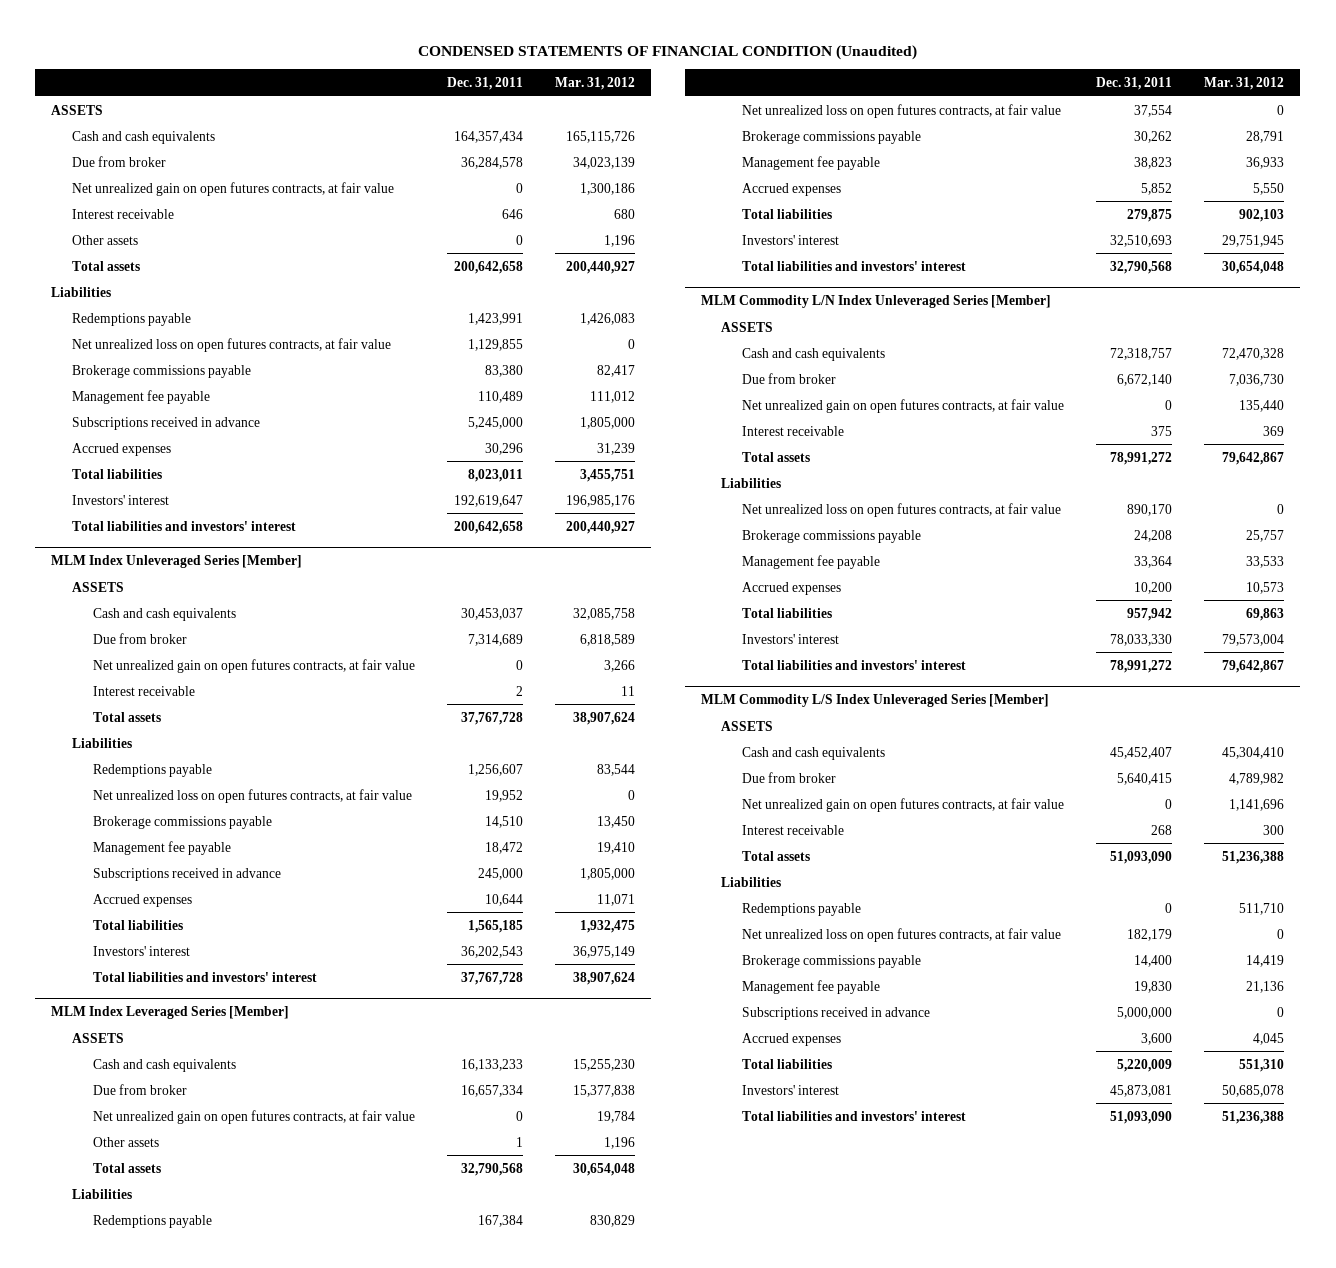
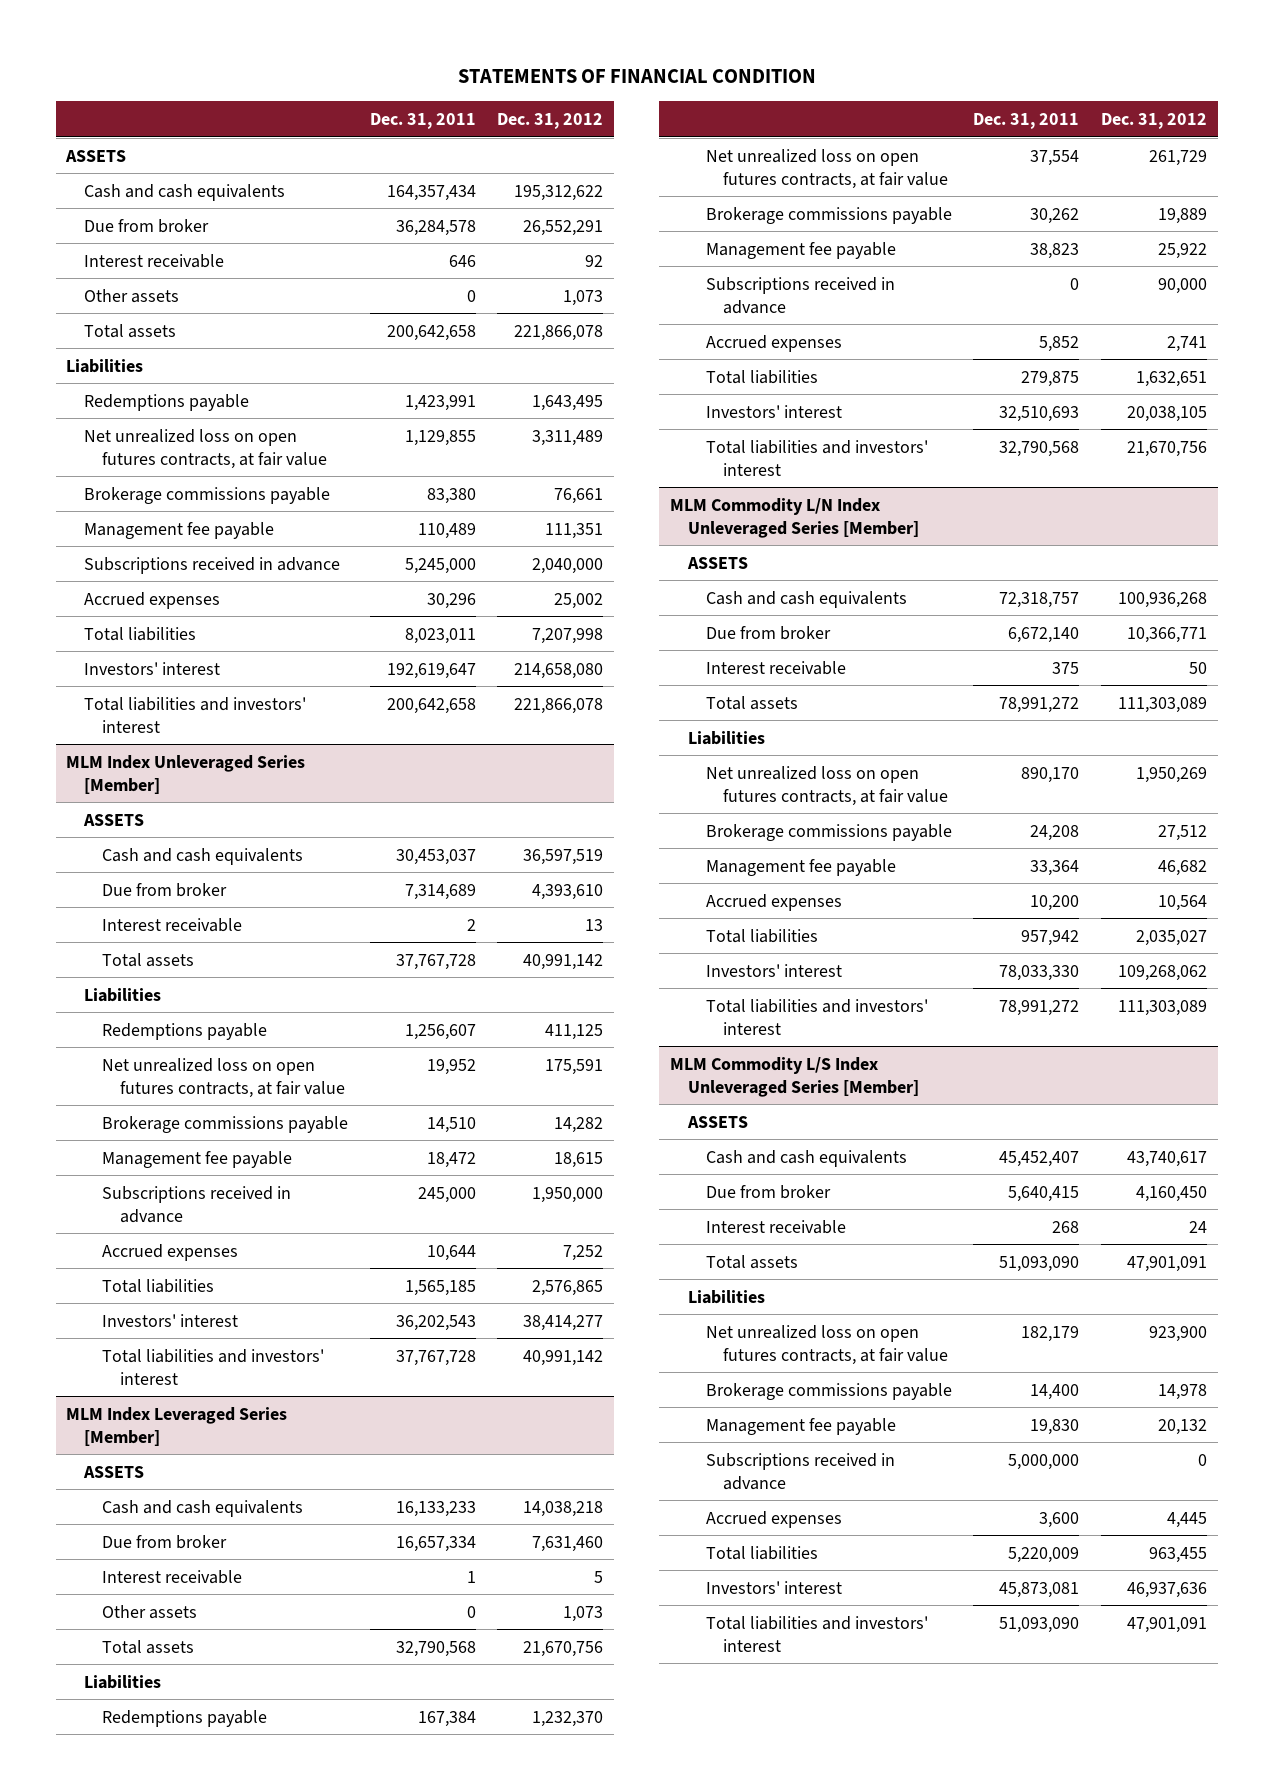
- CONDENSED STATEMENTS OF FINANCIAL CONDITION (Unaudited)
+ STATEMENTS OF FINANCIAL CONDITION
- | Dec. 31, 2011 | Mar. 31, 2012
+ | Dec. 31, 2011 | Dec. 31, 2012
- Net unrealized gain on open futures contracts, at fair value | 0 | 1,300,186
@ MLM Index Unleveraged Series [Member]
- Net unrealized gain on open futures contracts, at fair value | 0 | 3,266
@ MLM Index Leveraged Series [Member]
- Net unrealized gain on open futures contracts, at fair value | 0 | 19,784
- Other assets | 1 | 1,196
+ Interest receivable | 1 | 5
+ Other assets | 0 | 1,073
+ Subscriptions received in advance | 0 | 90,000
@ MLM Commodity L/N Index Unleveraged Series [Member]
- Net unrealized gain on open futures contracts, at fair value | 0 | 135,440
@ MLM Commodity L/S Index Unleveraged Series [Member]
- Net unrealized gain on open futures contracts, at fair value | 0 | 1,141,696
- Redemptions payable | 0 | 511,710

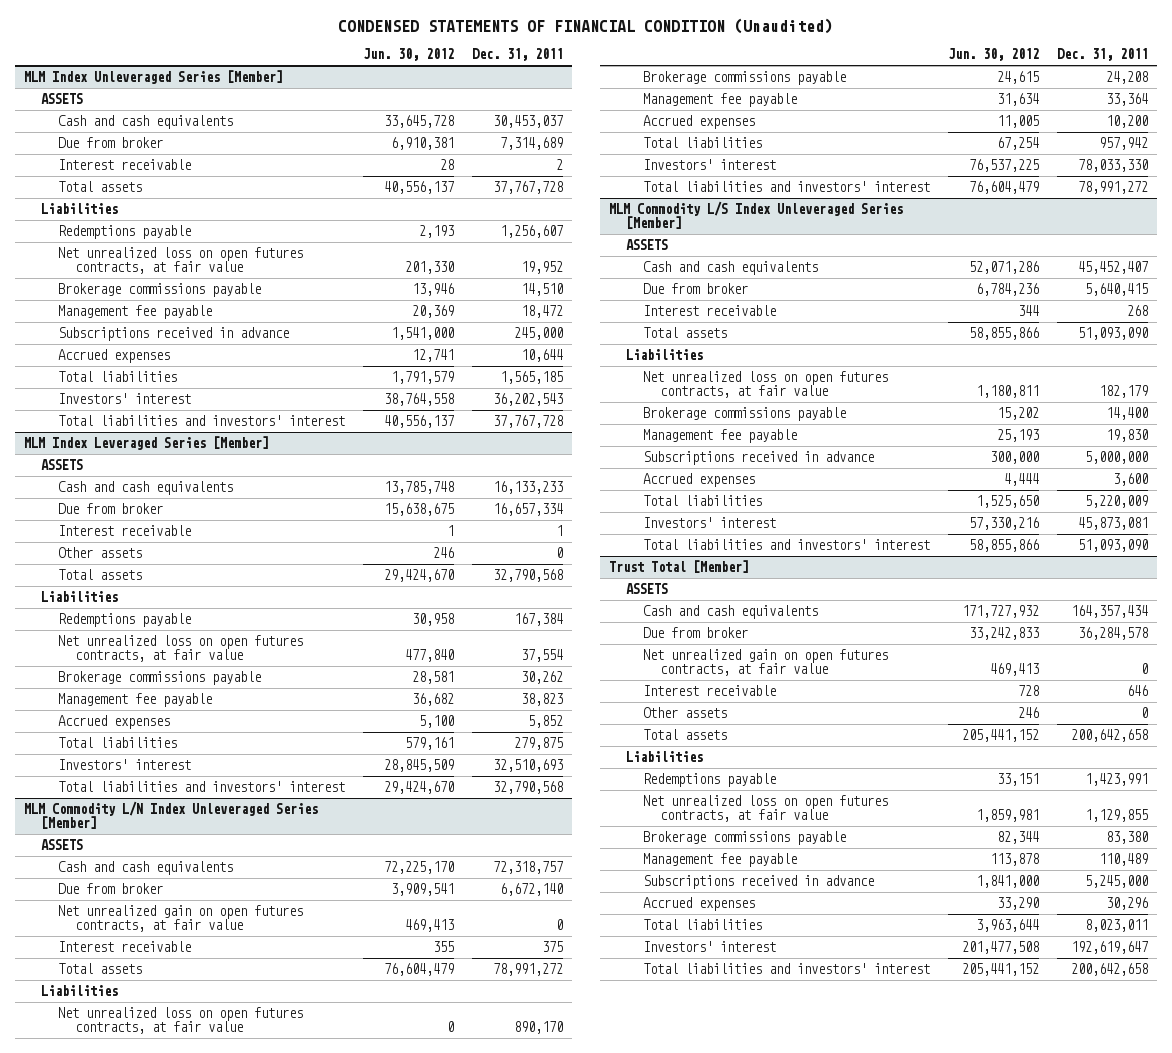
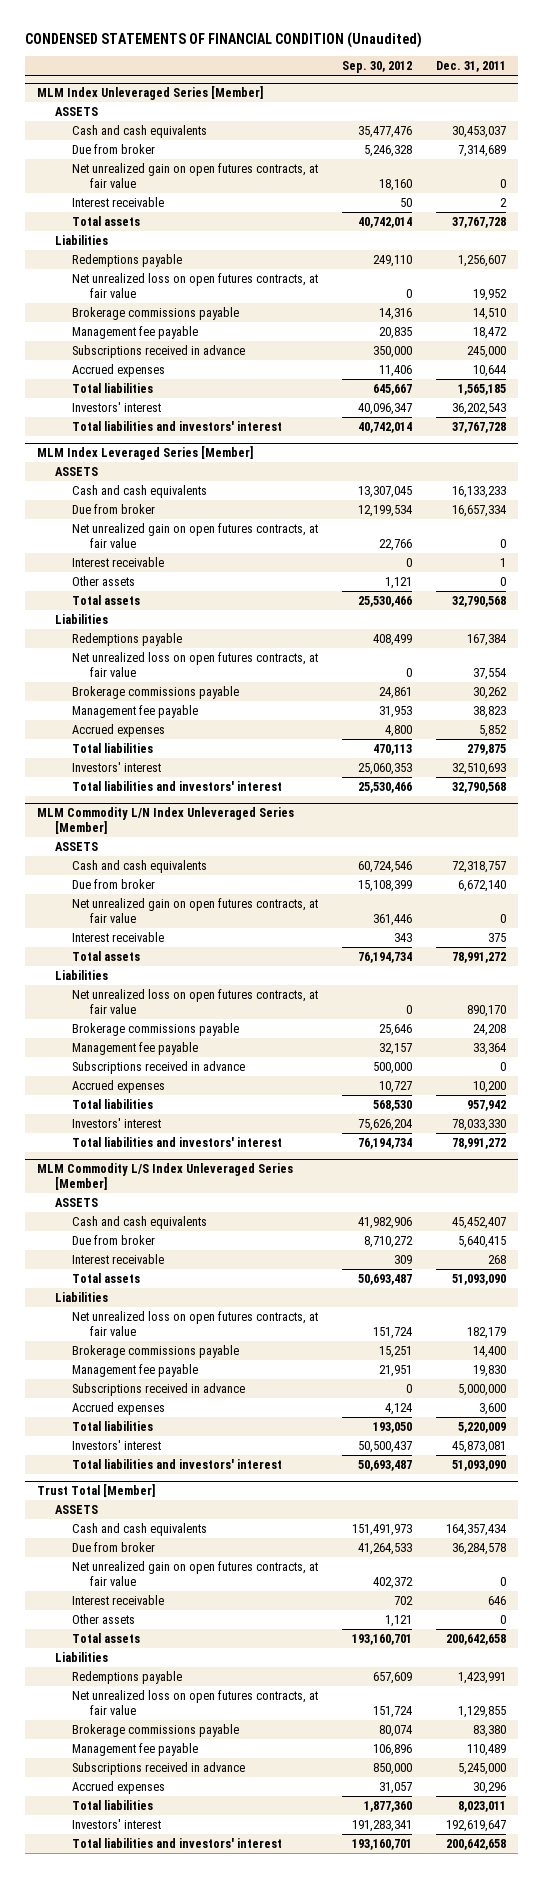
- | Jun. 30, 2012 | Dec. 31, 2011
+ | Sep. 30, 2012 | Dec. 31, 2011
@ MLM Index Unleveraged Series [Member]
+ Net unrealized gain on open futures contracts, at fair value | 18,160 | 0
@ MLM Index Leveraged Series [Member]
+ Net unrealized gain on open futures contracts, at fair value | 22,766 | 0
@ MLM Commodity L/N Index Unleveraged Series [Member]
+ Subscriptions received in advance | 500,000 | 0

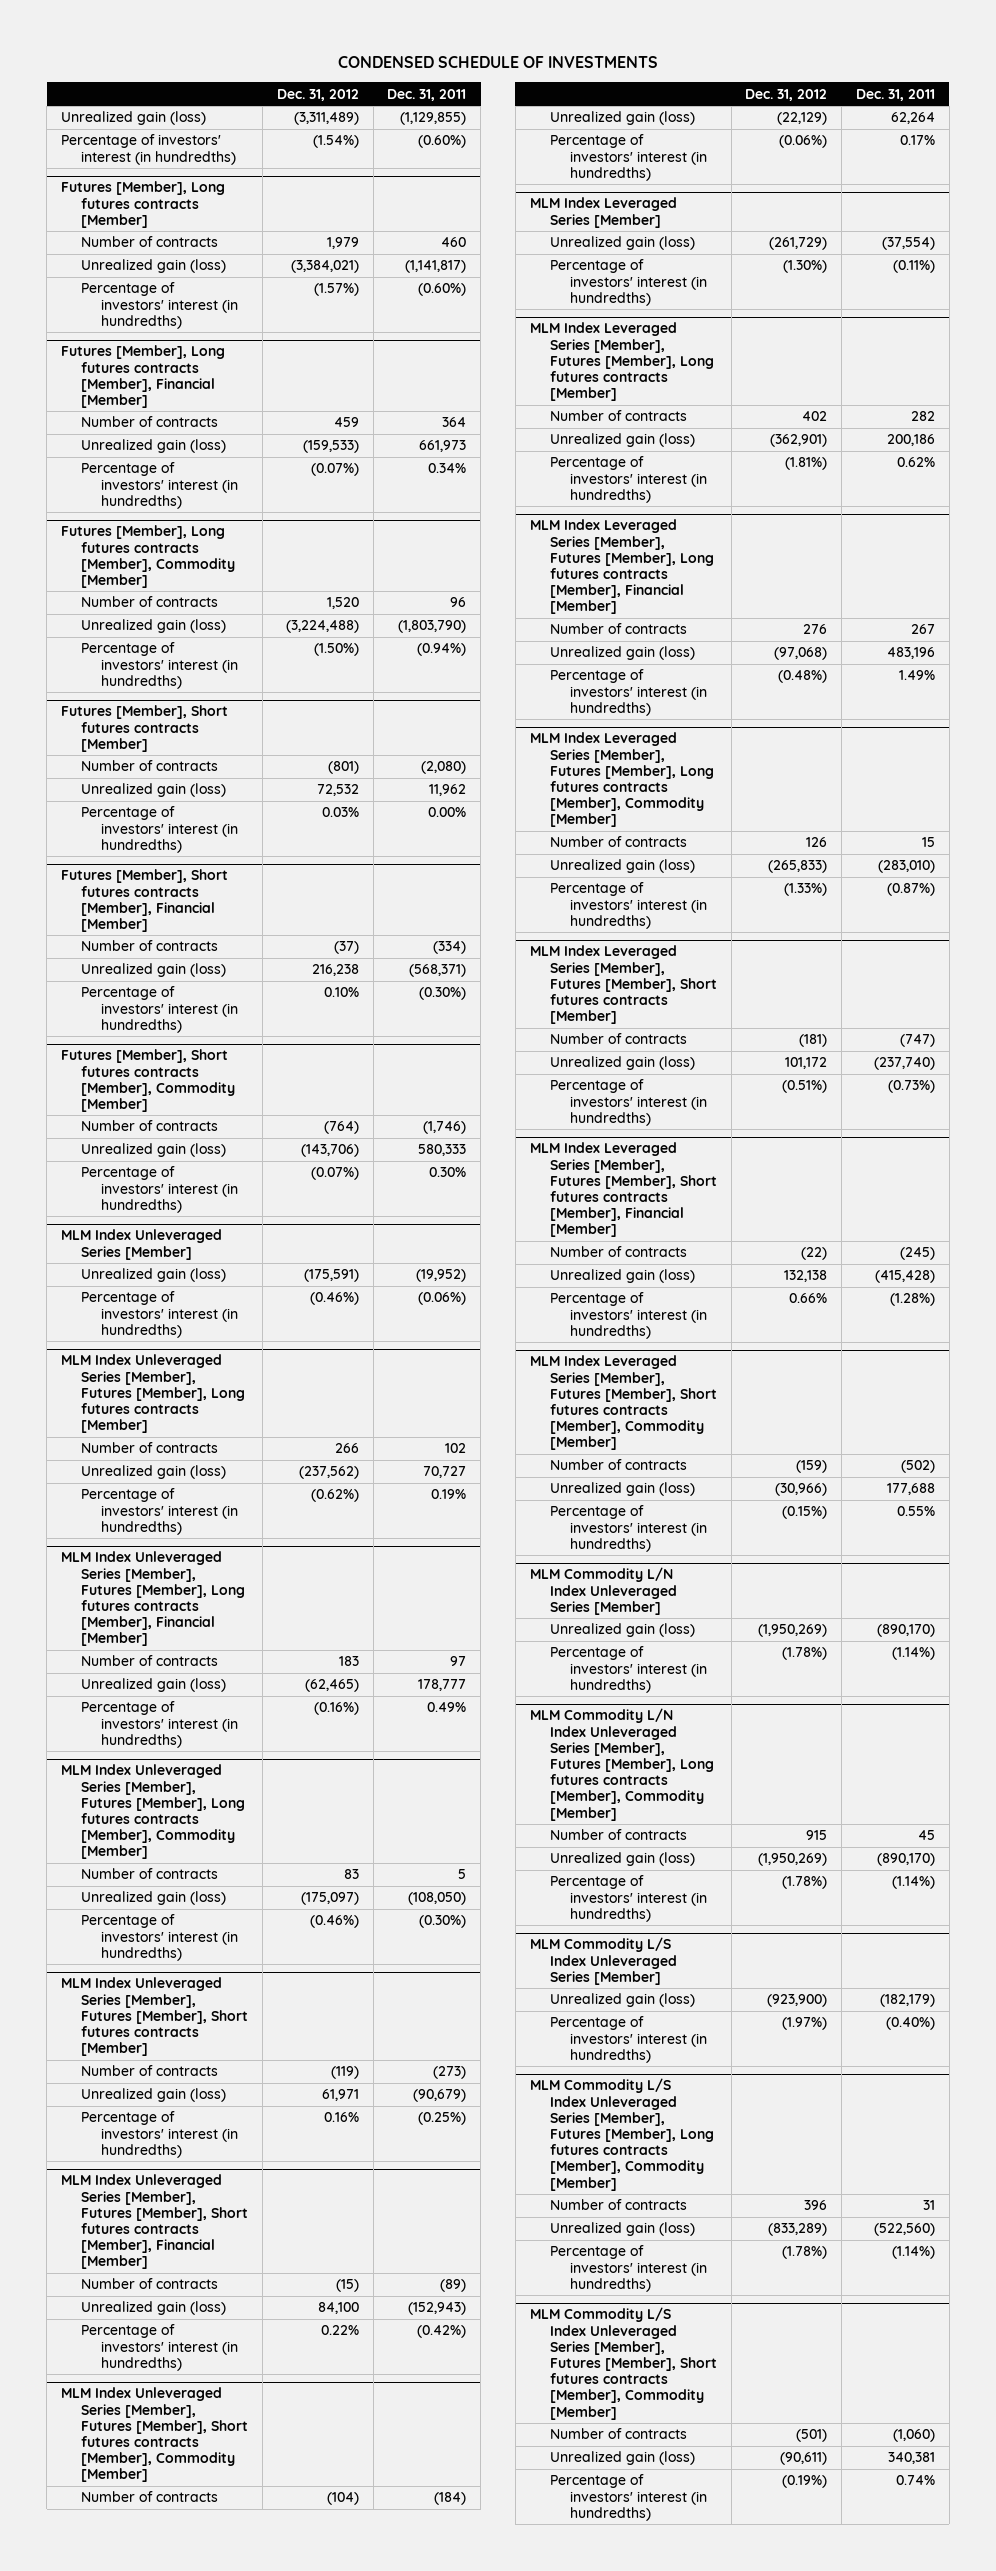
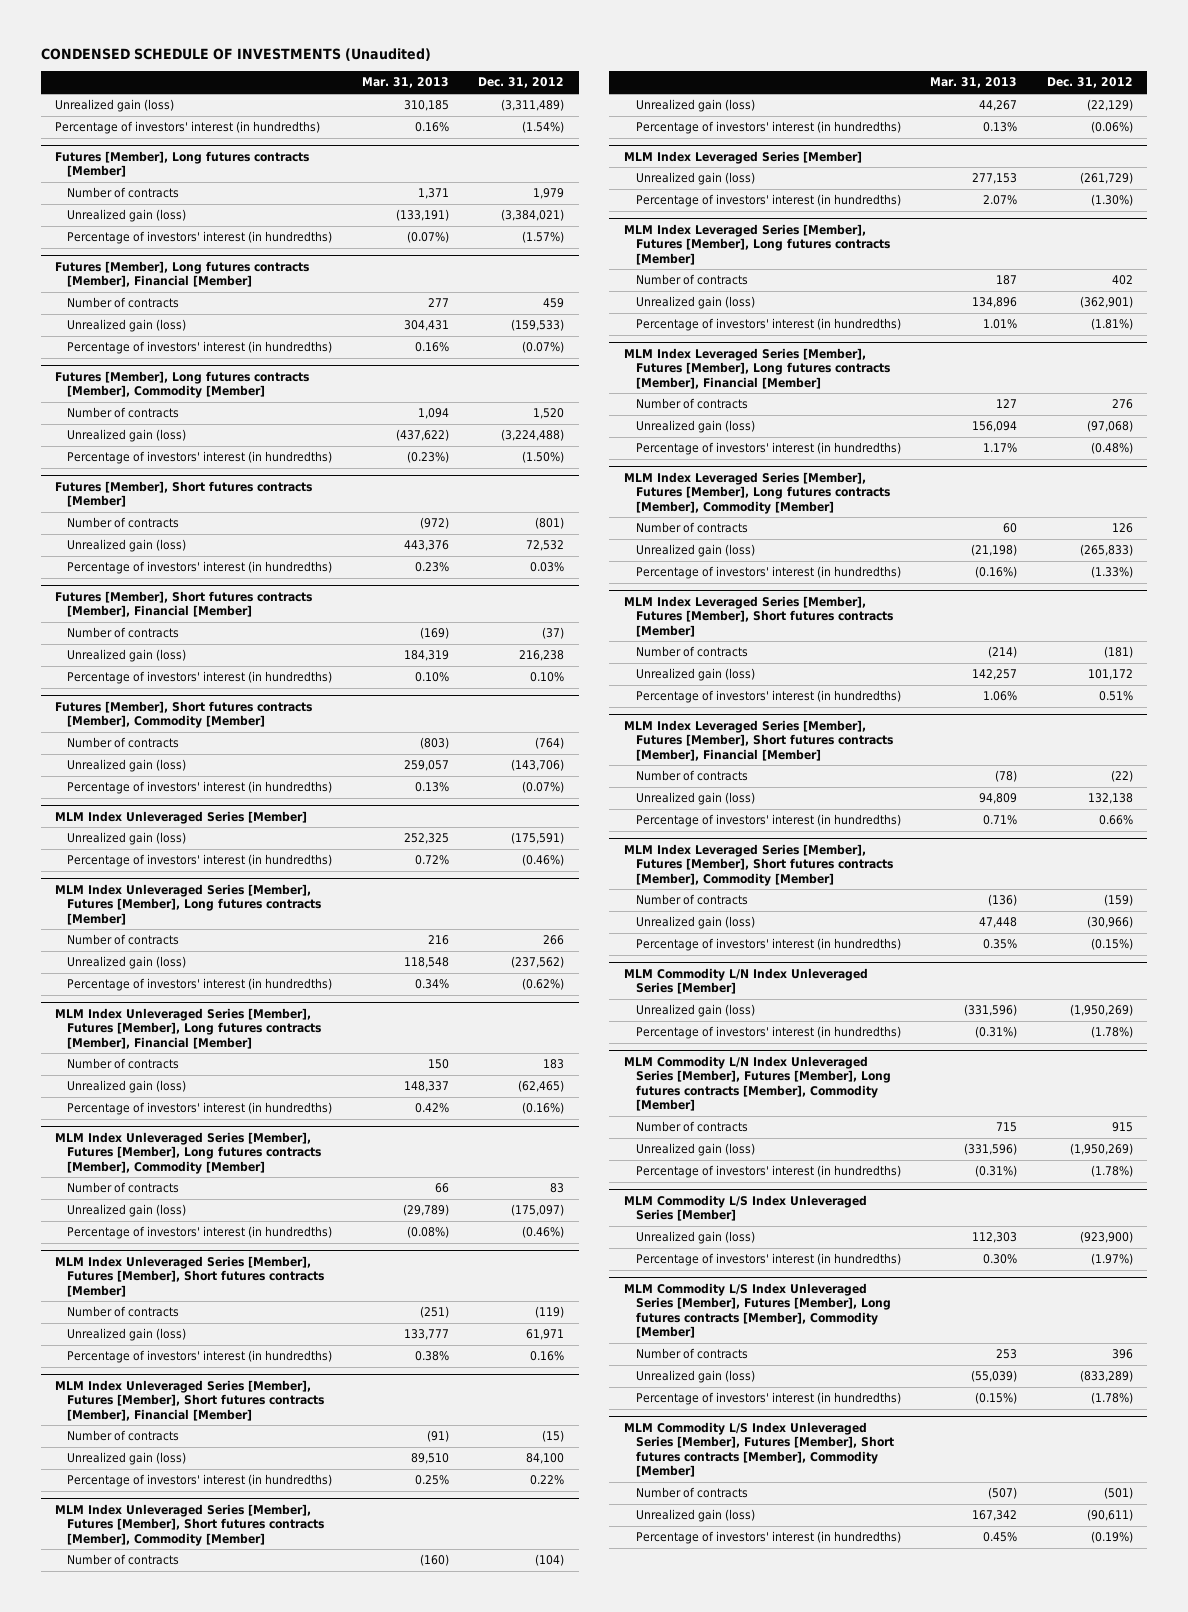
- CONDENSED SCHEDULE OF INVESTMENTS
+ CONDENSED SCHEDULE OF INVESTMENTS (Unaudited)
- | Dec. 31, 2012 | Dec. 31, 2011
+ | Mar. 31, 2013 | Dec. 31, 2012
@ MLM Index Leveraged Series [Member], Futures [Member], Short futures contracts [Member]
- Percentage of investors' interest (in hundredths) | (0.51%) | (0.73%)
+ Percentage of investors' interest (in hundredths) | 1.06% | 0.51%

